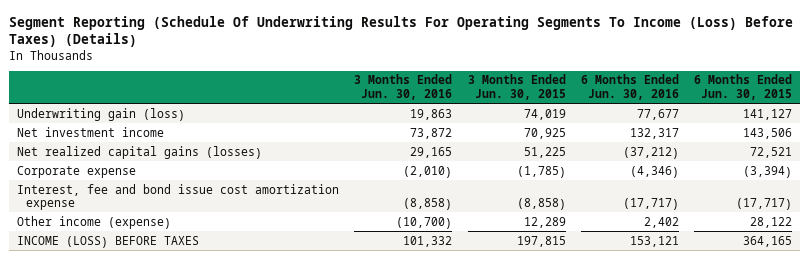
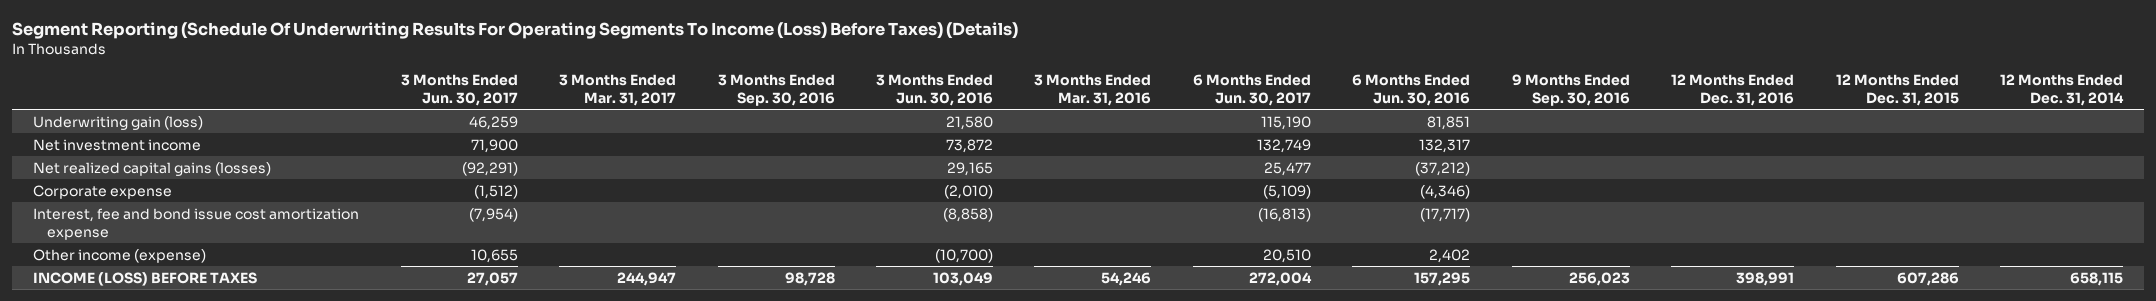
- | 3 Months Ended Jun. 30, 2016 | 3 Months Ended Jun. 30, 2015 | 6 Months Ended Jun. 30, 2016 | 6 Months Ended Jun. 30, 2015
+ | 3 Months Ended Jun. 30, 2017 | 3 Months Ended Mar. 31, 2017 | 3 Months Ended Sep. 30, 2016 | 3 Months Ended Jun. 30, 2016 | 3 Months Ended Mar. 31, 2016 | 6 Months Ended Jun. 30, 2017 | 6 Months Ended Jun. 30, 2016 | 9 Months Ended Sep. 30, 2016 | 12 Months Ended Dec. 31, 2016 | 12 Months Ended Dec. 31, 2015 | 12 Months Ended Dec. 31, 2014
- Underwriting gain (loss) | 19,863 | 74,019 | 77,677 | 141,127
+ Underwriting gain (loss) | 46,259 | | | 21,580 | | 115,190 | 81,851 | | | |
- INCOME (LOSS) BEFORE TAXES | 101,332 | 197,815 | 153,121 | 364,165
+ INCOME (LOSS) BEFORE TAXES | 27,057 | 244,947 | 98,728 | 103,049 | 54,246 | 272,004 | 157,295 | 256,023 | 398,991 | 607,286 | 658,115

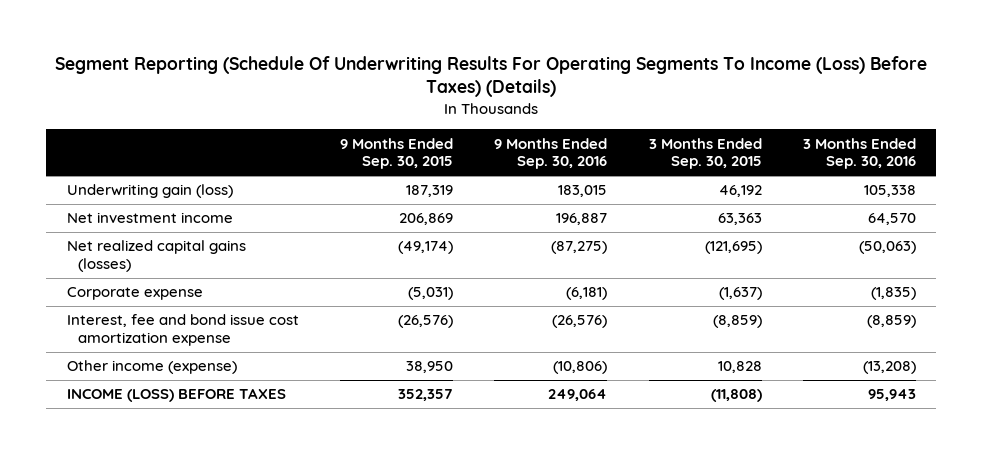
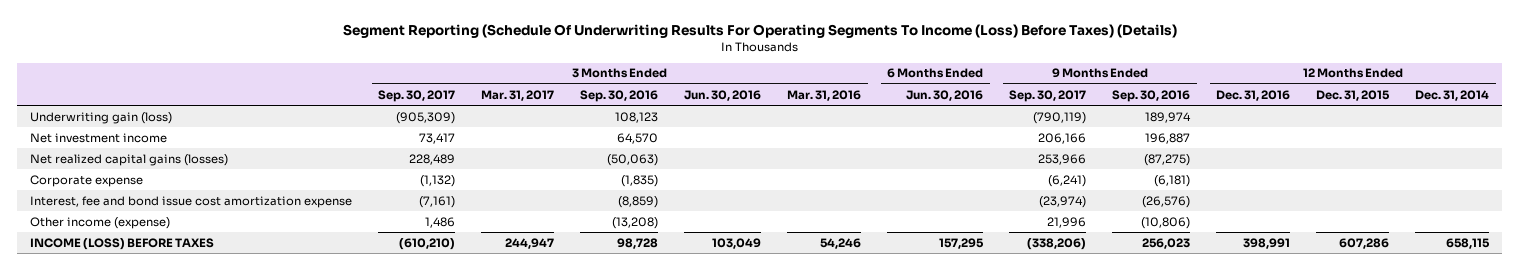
- | 9 Months Ended Sep. 30, 2015 | 9 Months Ended Sep. 30, 2016 | 3 Months Ended Sep. 30, 2015 | 3 Months Ended Sep. 30, 2016
+ | 3 Months Ended Sep. 30, 2017 | 3 Months Ended Mar. 31, 2017 | 3 Months Ended Sep. 30, 2016 | 3 Months Ended Jun. 30, 2016 | 3 Months Ended Mar. 31, 2016 | 6 Months Ended Jun. 30, 2016 | 9 Months Ended Sep. 30, 2017 | 9 Months Ended Sep. 30, 2016 | 12 Months Ended Dec. 31, 2016 | 12 Months Ended Dec. 31, 2015 | 12 Months Ended Dec. 31, 2014
- Underwriting gain (loss) | 187,319 | 183,015 | 46,192 | 105,338
+ Underwriting gain (loss) | (905,309) | | 108,123 | | | | (790,119) | 189,974 | | |
- INCOME (LOSS) BEFORE TAXES | 352,357 | 249,064 | (11,808) | 95,943
+ INCOME (LOSS) BEFORE TAXES | (610,210) | 244,947 | 98,728 | 103,049 | 54,246 | 157,295 | (338,206) | 256,023 | 398,991 | 607,286 | 658,115

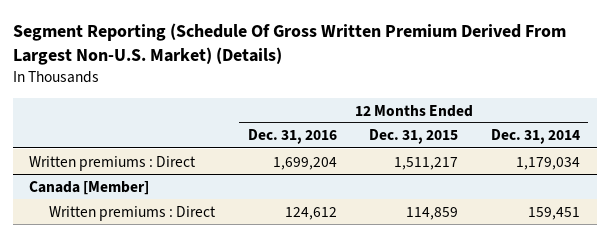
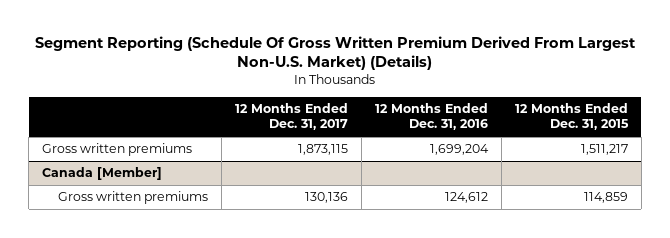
- | 12 Months Ended Dec. 31, 2016 | 12 Months Ended Dec. 31, 2015 | 12 Months Ended Dec. 31, 2014
+ | 12 Months Ended Dec. 31, 2017 | 12 Months Ended Dec. 31, 2016 | 12 Months Ended Dec. 31, 2015
- Written premiums : Direct | 1,699,204 | 1,511,217 | 1,179,034
+ Gross written premiums | 1,873,115 | 1,699,204 | 1,511,217
@ Canada [Member]
- Written premiums : Direct | 124,612 | 114,859 | 159,451
+ Gross written premiums | 130,136 | 124,612 | 114,859

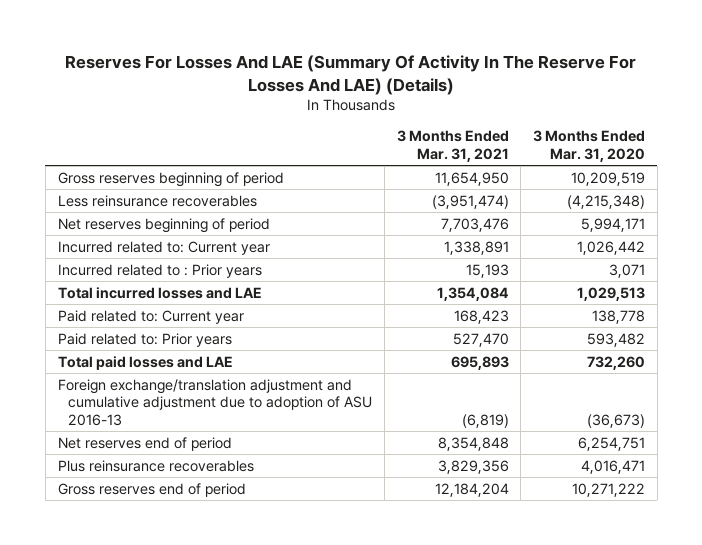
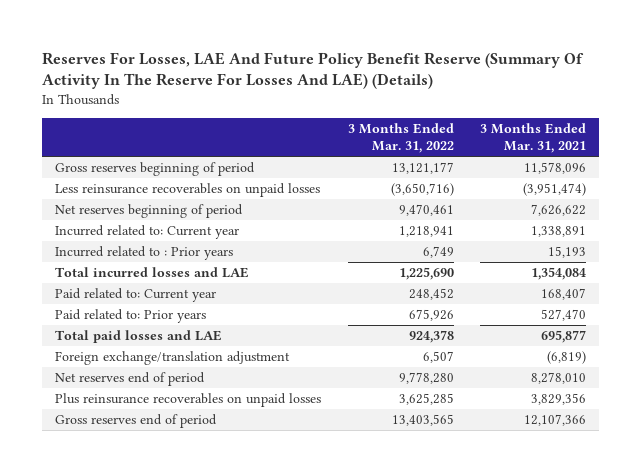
- Reserves For Losses And LAE (Summary Of Activity In The Reserve For Losses And LAE) (Details)
+ Reserves For Losses, LAE And Future Policy Benefit Reserve (Summary Of Activity In The Reserve For Losses And LAE) (Details)
- | 3 Months Ended Mar. 31, 2021 | 3 Months Ended Mar. 31, 2020
+ | 3 Months Ended Mar. 31, 2022 | 3 Months Ended Mar. 31, 2021
- Gross reserves beginning of period | 11,654,950 | 10,209,519
- Less reinsurance recoverables | (3,951,474) | (4,215,348)
- Net reserves beginning of period | 7,703,476 | 5,994,171
+ Gross reserves beginning of period | 13,121,177 | 11,578,096
+ Less reinsurance recoverables on unpaid losses | (3,650,716) | (3,951,474)
+ Net reserves beginning of period | 9,470,461 | 7,626,622
- Paid related to: Current year | 168,423 | 138,778
+ Paid related to: Current year | 248,452 | 168,407
- Total paid losses and LAE | 695,893 | 732,260
- Foreign exchange/translation adjustment and cumulative adjustment due to adoption of ASU 2016-13 | (6,819) | (36,673)
- Net reserves end of period | 8,354,848 | 6,254,751
- Plus reinsurance recoverables | 3,829,356 | 4,016,471
- Gross reserves end of period | 12,184,204 | 10,271,222
+ Total paid losses and LAE | 924,378 | 695,877
+ Foreign exchange/translation adjustment | 6,507 | (6,819)
+ Net reserves end of period | 9,778,280 | 8,278,010
+ Plus reinsurance recoverables on unpaid losses | 3,625,285 | 3,829,356
+ Gross reserves end of period | 13,403,565 | 12,107,366

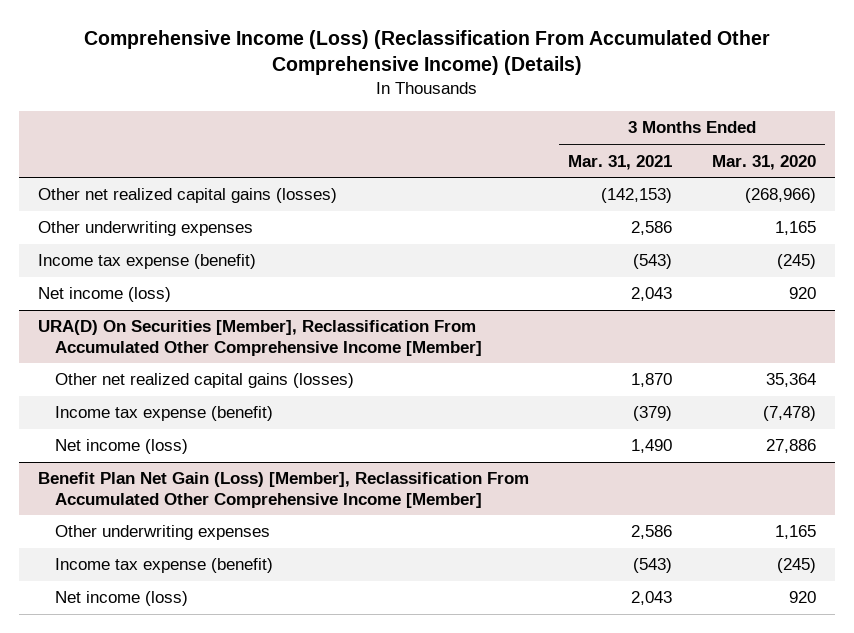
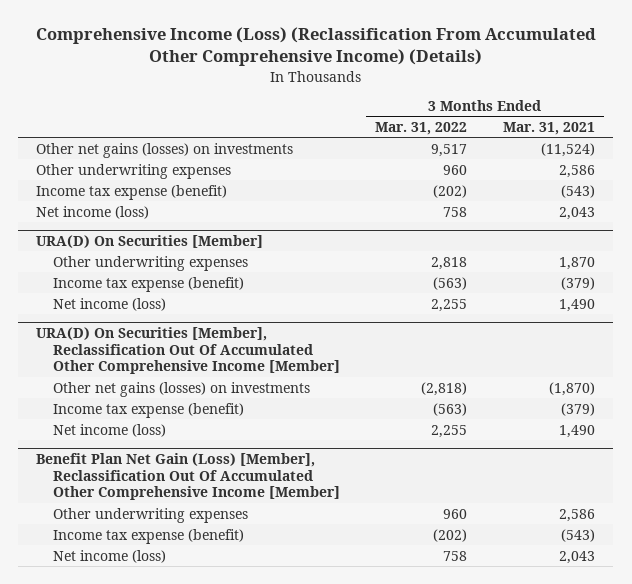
- | 3 Months Ended Mar. 31, 2021 | 3 Months Ended Mar. 31, 2020
+ | 3 Months Ended Mar. 31, 2022 | 3 Months Ended Mar. 31, 2021
- Other net realized capital gains (losses) | (142,153) | (268,966)
+ Other net gains (losses) on investments | 9,517 | (11,524)
- URA(D) On Securities [Member], Reclassification From Accumulated Other Comprehensive Income [Member]
- Other net realized capital gains (losses) | 1,870 | 35,364
+ URA(D) On Securities [Member]
+ Other underwriting expenses | 2,818 | 1,870
- Benefit Plan Net Gain (Loss) [Member], Reclassification From Accumulated Other Comprehensive Income [Member]
+ URA(D) On Securities [Member], Reclassification Out Of Accumulated Other Comprehensive Income [Member]
+ Other net gains (losses) on investments | (2,818) | (1,870)
+ Income tax expense (benefit) | (563) | (379)
+ Net income (loss) | 2,255 | 1,490
+ Benefit Plan Net Gain (Loss) [Member], Reclassification Out Of Accumulated Other Comprehensive Income [Member]

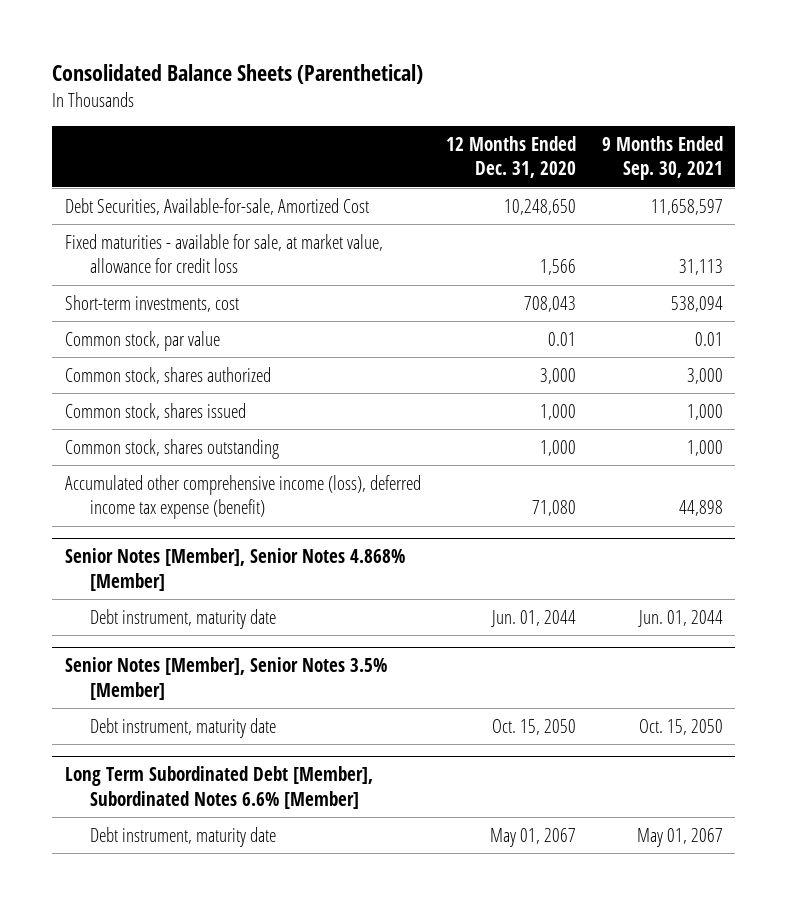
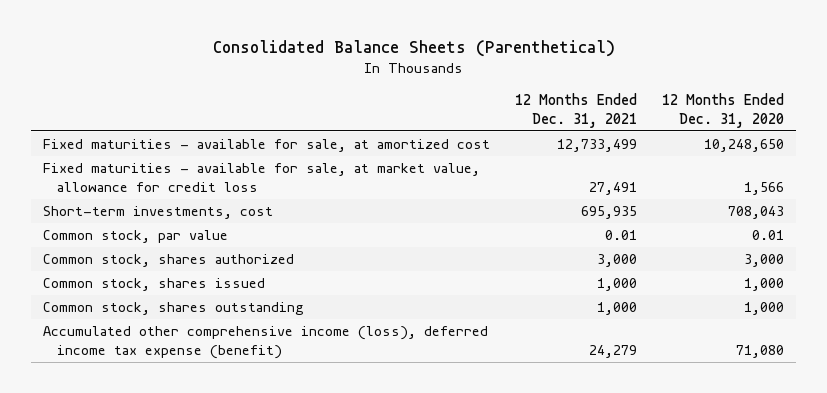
- | 12 Months Ended Dec. 31, 2020 | 9 Months Ended Sep. 30, 2021
+ | 12 Months Ended Dec. 31, 2021 | 12 Months Ended Dec. 31, 2020
- Debt Securities, Available-for-sale, Amortized Cost | 10,248,650 | 11,658,597
+ Fixed maturities - available for sale, at amortized cost | 12,733,499 | 10,248,650
- Senior Notes [Member], Senior Notes 4.868% [Member]
- Debt instrument, maturity date | Jun. 01, 2044 | Jun. 01, 2044
- Senior Notes [Member], Senior Notes 3.5% [Member]
- Debt instrument, maturity date | Oct. 15, 2050 | Oct. 15, 2050
- Long Term Subordinated Debt [Member], Subordinated Notes 6.6% [Member]
- Debt instrument, maturity date | May 01, 2067 | May 01, 2067

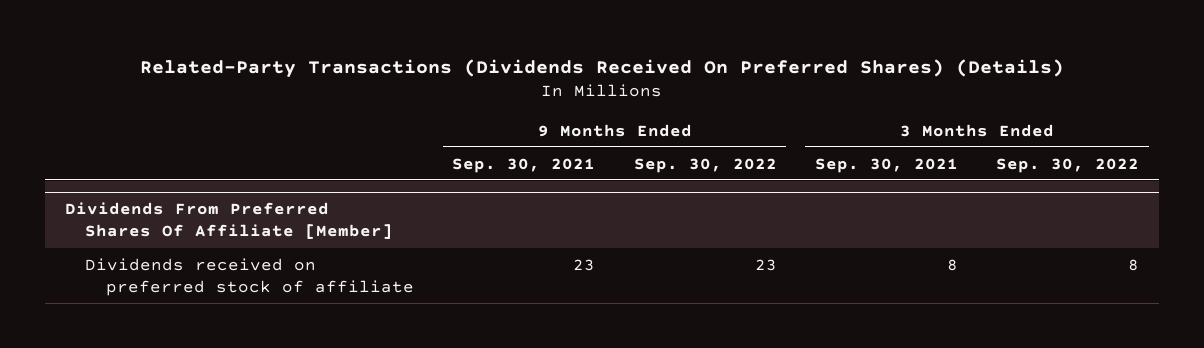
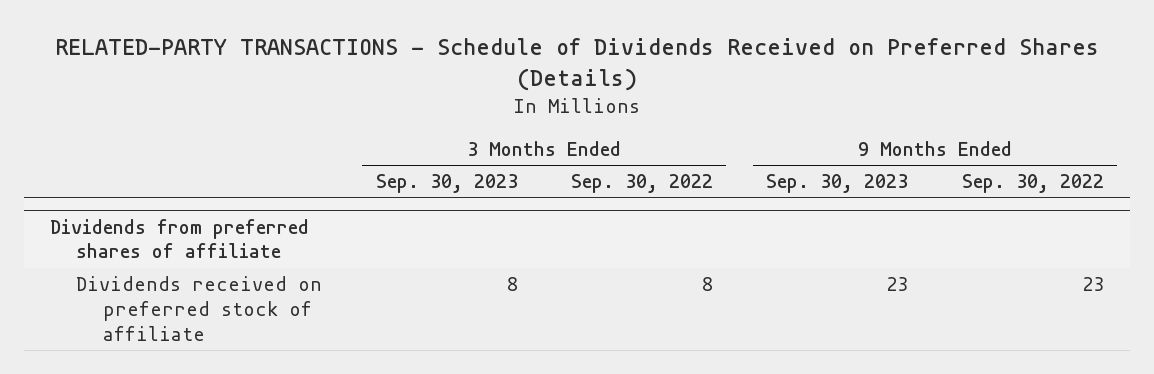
- Related-Party Transactions (Dividends Received On Preferred Shares) (Details)
+ RELATED-PARTY TRANSACTIONS - Schedule of Dividends Received on Preferred Shares (Details)
- | 9 Months Ended Sep. 30, 2021 | 9 Months Ended Sep. 30, 2022 | 3 Months Ended Sep. 30, 2021 | 3 Months Ended Sep. 30, 2022
+ | 3 Months Ended Sep. 30, 2023 | 3 Months Ended Sep. 30, 2022 | 9 Months Ended Sep. 30, 2023 | 9 Months Ended Sep. 30, 2022
- Dividends From Preferred Shares Of Affiliate [Member]
+ Dividends from preferred shares of affiliate

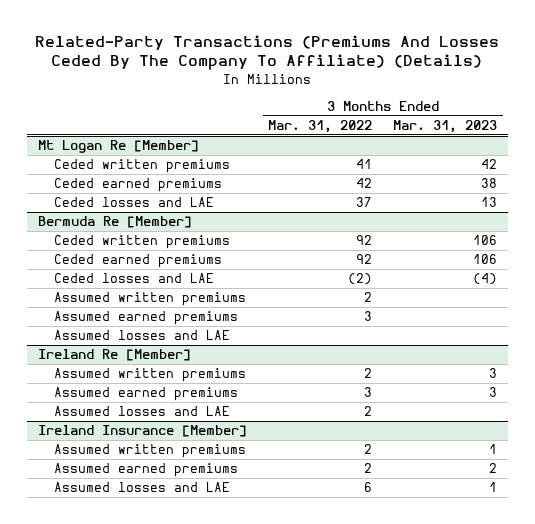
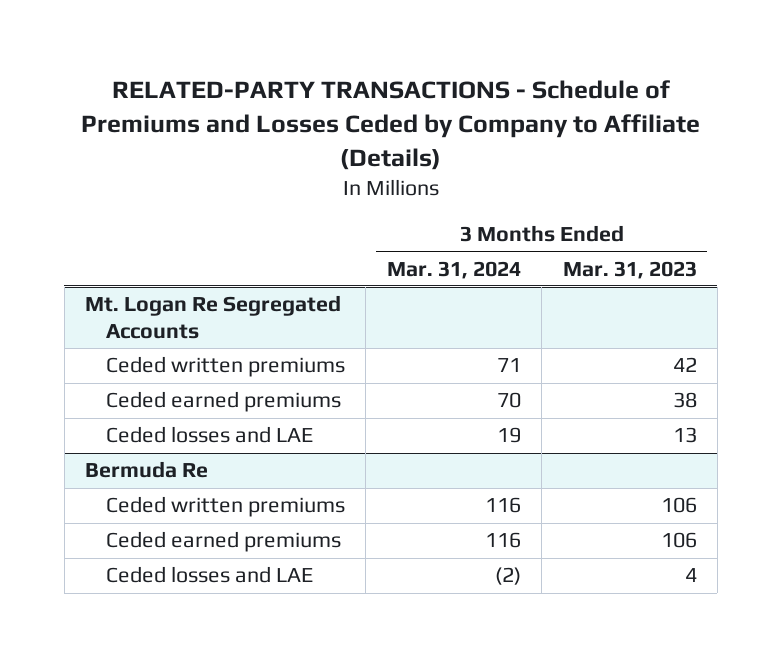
- Related-Party Transactions (Premiums And Losses Ceded By The Company To Affiliate) (Details)
+ RELATED-PARTY TRANSACTIONS - Schedule of Premiums and Losses Ceded by Company to Affiliate (Details)
- | 3 Months Ended Mar. 31, 2022 | 3 Months Ended Mar. 31, 2023
+ | 3 Months Ended Mar. 31, 2024 | 3 Months Ended Mar. 31, 2023
- Mt Logan Re [Member]
+ Mt. Logan Re Segregated Accounts
- Bermuda Re [Member]
+ Bermuda Re
- Ceded losses and LAE | (2) | (4)
- Assumed written premiums | 2 |
- Assumed earned premiums | 3 |
- Assumed losses and LAE
- Ireland Re [Member]
- Assumed written premiums | 2 | 3
- Assumed earned premiums | 3 | 3
- Assumed losses and LAE | 2 |
- Ireland Insurance [Member]
- Assumed written premiums | 2 | 1
- Assumed earned premiums | 2 | 2
- Assumed losses and LAE | 6 | 1
+ Ceded losses and LAE | (2) | 4

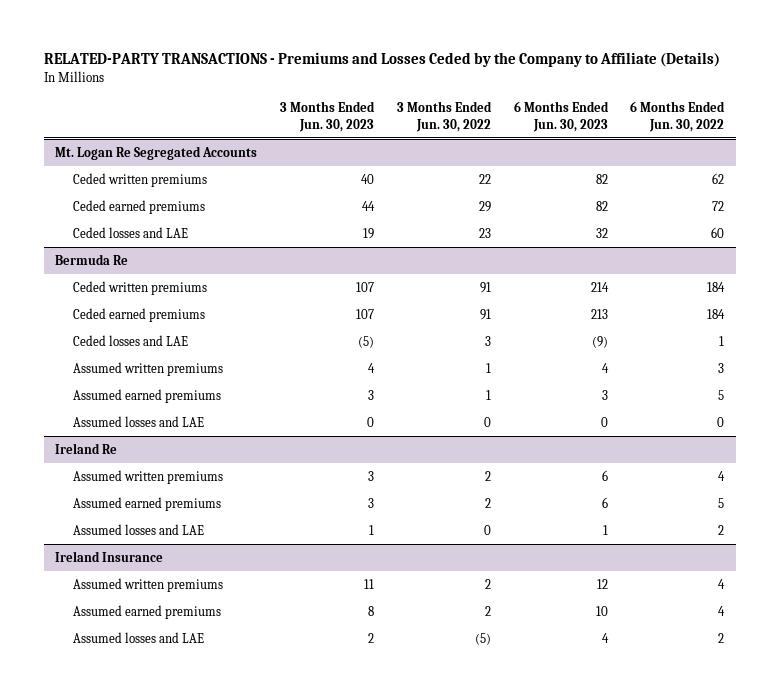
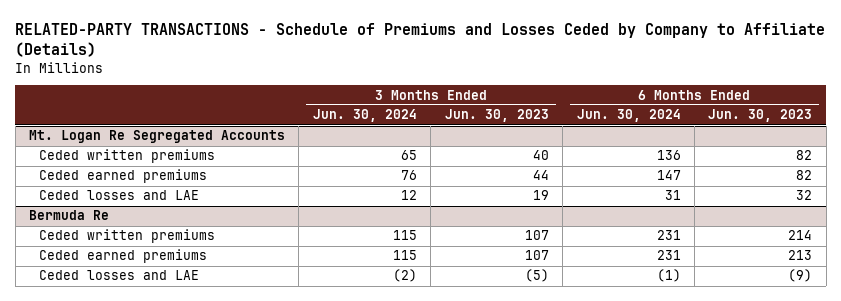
- RELATED-PARTY TRANSACTIONS - Premiums and Losses Ceded by the Company to Affiliate (Details)
+ RELATED-PARTY TRANSACTIONS - Schedule of Premiums and Losses Ceded by Company to Affiliate (Details)
- | 3 Months Ended Jun. 30, 2023 | 3 Months Ended Jun. 30, 2022 | 6 Months Ended Jun. 30, 2023 | 6 Months Ended Jun. 30, 2022
+ | 3 Months Ended Jun. 30, 2024 | 3 Months Ended Jun. 30, 2023 | 6 Months Ended Jun. 30, 2024 | 6 Months Ended Jun. 30, 2023
@ Bermuda Re
- Assumed written premiums | 4 | 1 | 4 | 3
- Assumed earned premiums | 3 | 1 | 3 | 5
- Assumed losses and LAE | 0 | 0 | 0 | 0
- Ireland Re
- Assumed written premiums | 3 | 2 | 6 | 4
- Assumed earned premiums | 3 | 2 | 6 | 5
- Assumed losses and LAE | 1 | 0 | 1 | 2
- Ireland Insurance
- Assumed written premiums | 11 | 2 | 12 | 4
- Assumed earned premiums | 8 | 2 | 10 | 4
- Assumed losses and LAE | 2 | (5) | 4 | 2

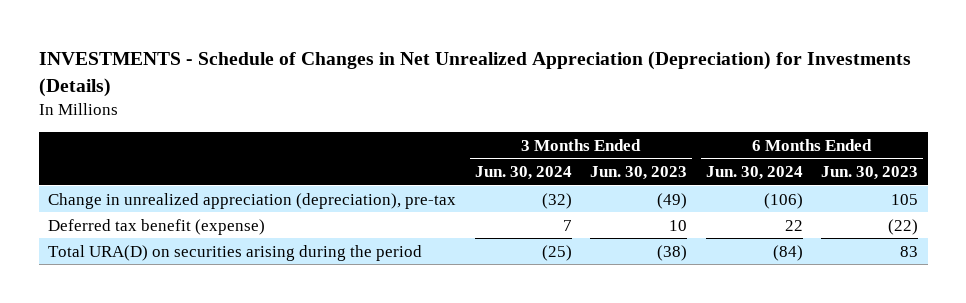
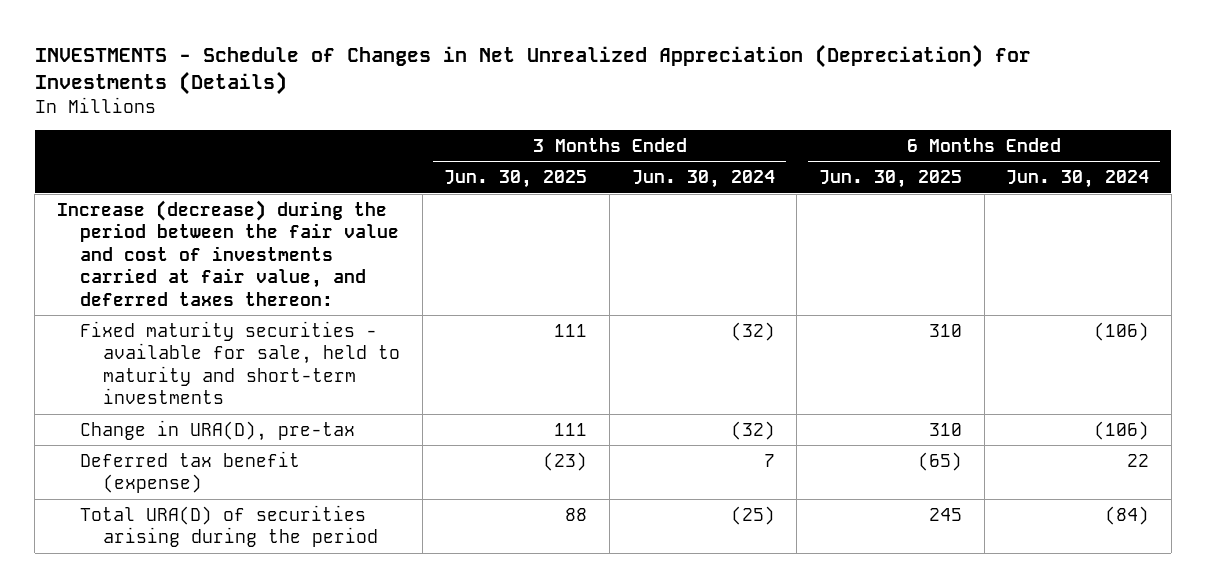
- | 3 Months Ended Jun. 30, 2024 | 3 Months Ended Jun. 30, 2023 | 6 Months Ended Jun. 30, 2024 | 6 Months Ended Jun. 30, 2023
+ | 3 Months Ended Jun. 30, 2025 | 3 Months Ended Jun. 30, 2024 | 6 Months Ended Jun. 30, 2025 | 6 Months Ended Jun. 30, 2024
- Change in unrealized appreciation (depreciation), pre-tax | (32) | (49) | (106) | 105
+ Increase (decrease) during the period between the fair value and cost of investments carried at fair value, and deferred taxes thereon:
+ Fixed maturity securities - available for sale, held to maturity and short-term investments | 111 | (32) | 310 | (106)
+ Change in URA(D), pre-tax | 111 | (32) | 310 | (106)
- Total URA(D) on securities arising during the period | (25) | (38) | (84) | 83
+ Total URA(D) of securities arising during the period | 88 | (25) | 245 | (84)

